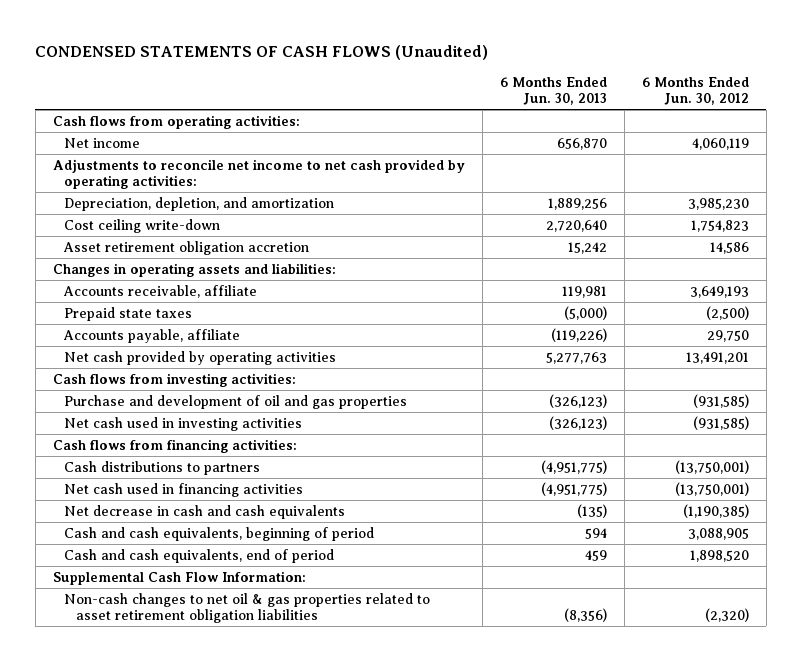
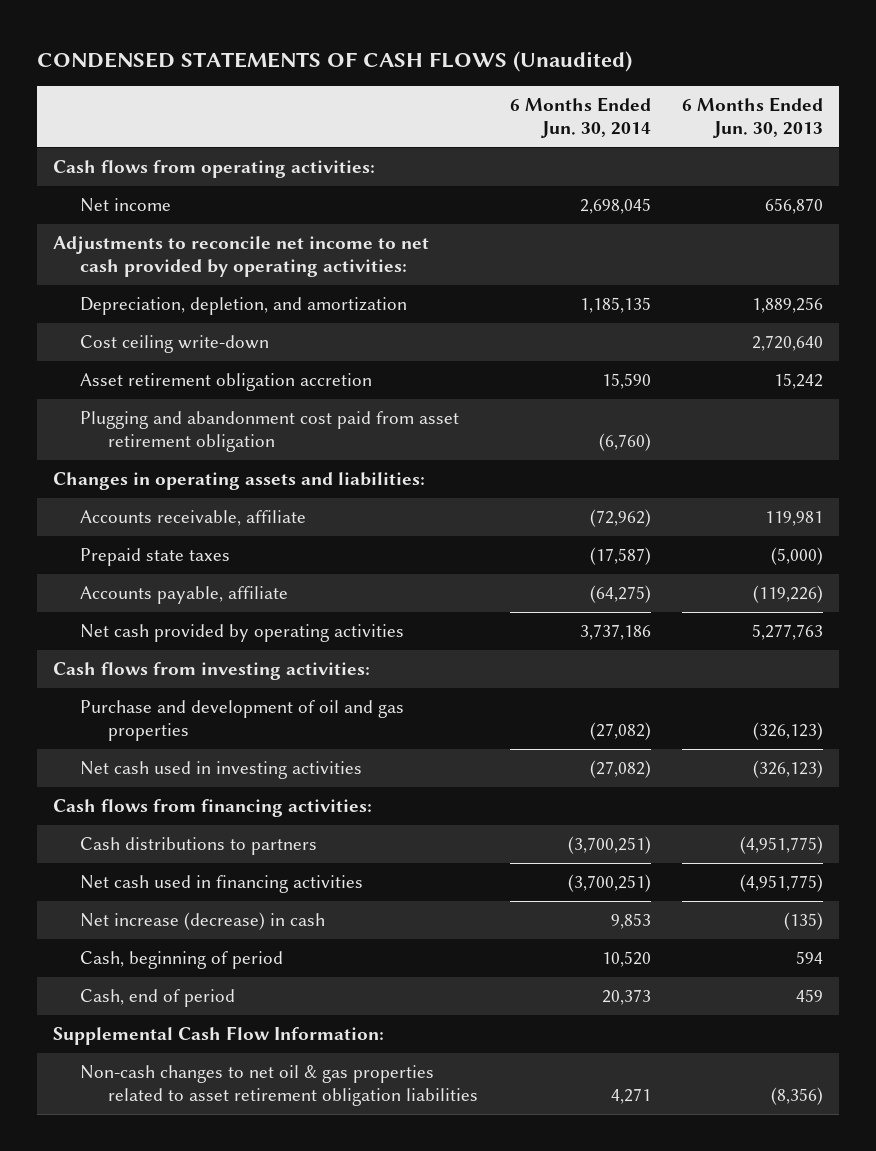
- | 6 Months Ended Jun. 30, 2013 | 6 Months Ended Jun. 30, 2012
+ | 6 Months Ended Jun. 30, 2014 | 6 Months Ended Jun. 30, 2013
+ Plugging and abandonment cost paid from asset retirement obligation | (6,760) |
- Net decrease in cash and cash equivalents | (135) | (1,190,385)
- Cash and cash equivalents, beginning of period | 594 | 3,088,905
- Cash and cash equivalents, end of period | 459 | 1,898,520
+ Net increase (decrease) in cash | 9,853 | (135)
+ Cash, beginning of period | 10,520 | 594
+ Cash, end of period | 20,373 | 459

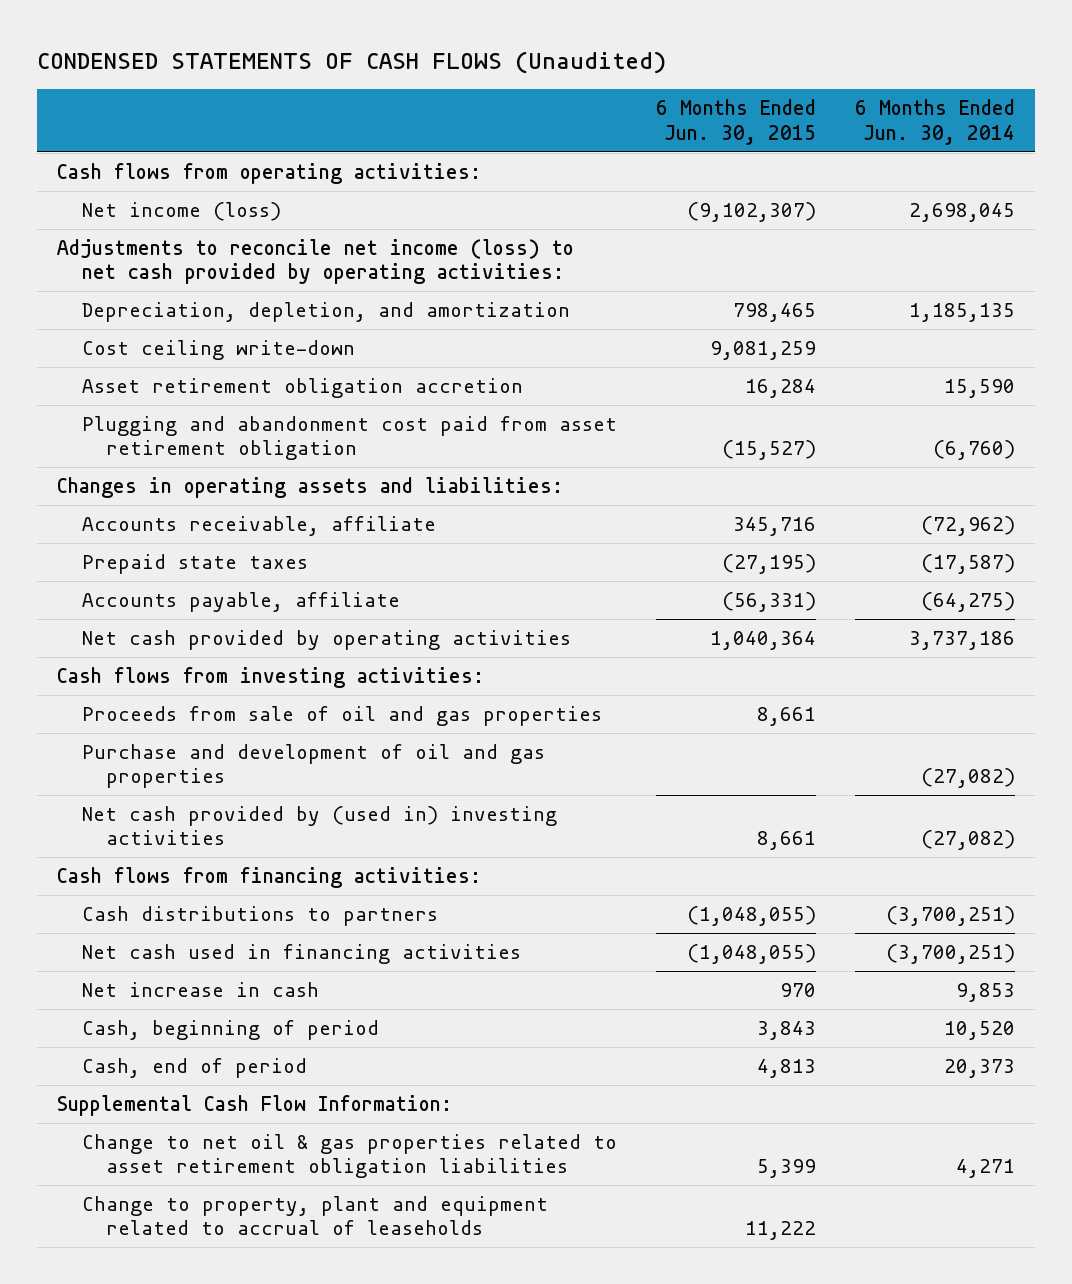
- | 6 Months Ended Jun. 30, 2014 | 6 Months Ended Jun. 30, 2013
+ | 6 Months Ended Jun. 30, 2015 | 6 Months Ended Jun. 30, 2014
- Net income | 2,698,045 | 656,870
- Adjustments to reconcile net income to net cash provided by operating activities:
+ Net income (loss) | (9,102,307) | 2,698,045
+ Adjustments to reconcile net income (loss) to net cash provided by operating activities:
+ Proceeds from sale of oil and gas properties | 8,661 |
- Net cash used in investing activities | (27,082) | (326,123)
+ Net cash provided by (used in) investing activities | 8,661 | (27,082)
- Net increase (decrease) in cash | 9,853 | (135)
+ Net increase in cash | 970 | 9,853
- Non-cash changes to net oil & gas properties related to asset retirement obligation liabilities | 4,271 | (8,356)
+ Change to net oil & gas properties related to asset retirement obligation liabilities | 5,399 | 4,271
+ Change to property, plant and equipment related to accrual of leaseholds | 11,222 |

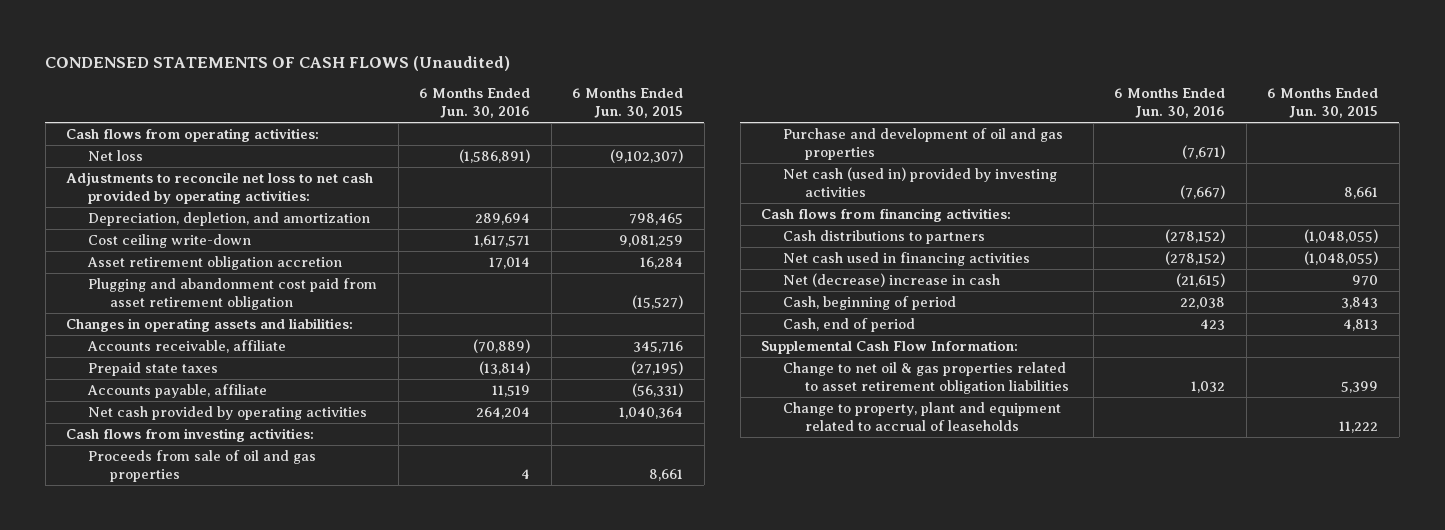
- | 6 Months Ended Jun. 30, 2015 | 6 Months Ended Jun. 30, 2014
+ | 6 Months Ended Jun. 30, 2016 | 6 Months Ended Jun. 30, 2015
- Net income (loss) | (9,102,307) | 2,698,045
- Adjustments to reconcile net income (loss) to net cash provided by operating activities:
+ Net loss | (1,586,891) | (9,102,307)
+ Adjustments to reconcile net loss to net cash provided by operating activities:
- Net cash provided by (used in) investing activities | 8,661 | (27,082)
+ Net cash (used in) provided by investing activities | (7,667) | 8,661
- Net increase in cash | 970 | 9,853
+ Net (decrease) increase in cash | (21,615) | 970

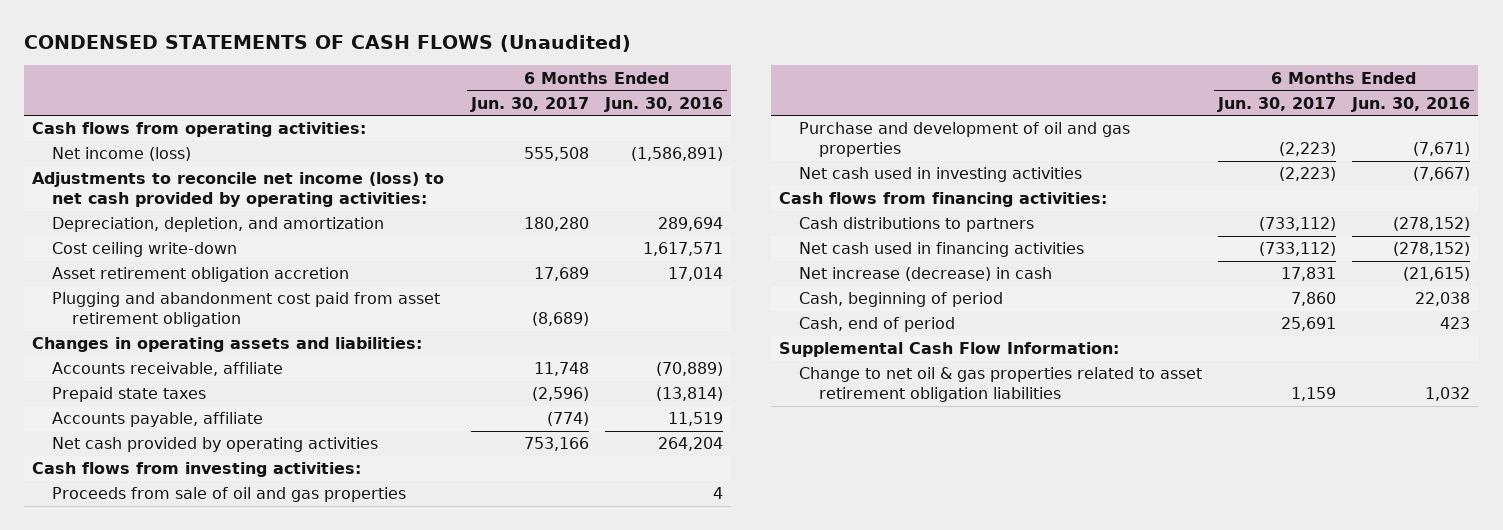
- | 6 Months Ended Jun. 30, 2016 | 6 Months Ended Jun. 30, 2015
+ | 6 Months Ended Jun. 30, 2017 | 6 Months Ended Jun. 30, 2016
- Net loss | (1,586,891) | (9,102,307)
- Adjustments to reconcile net loss to net cash provided by operating activities:
+ Net income (loss) | 555,508 | (1,586,891)
+ Adjustments to reconcile net income (loss) to net cash provided by operating activities:
- Net cash (used in) provided by investing activities | (7,667) | 8,661
+ Net cash used in investing activities | (2,223) | (7,667)
- Net (decrease) increase in cash | (21,615) | 970
+ Net increase (decrease) in cash | 17,831 | (21,615)
- Change to property, plant and equipment related to accrual of leaseholds | | 11,222

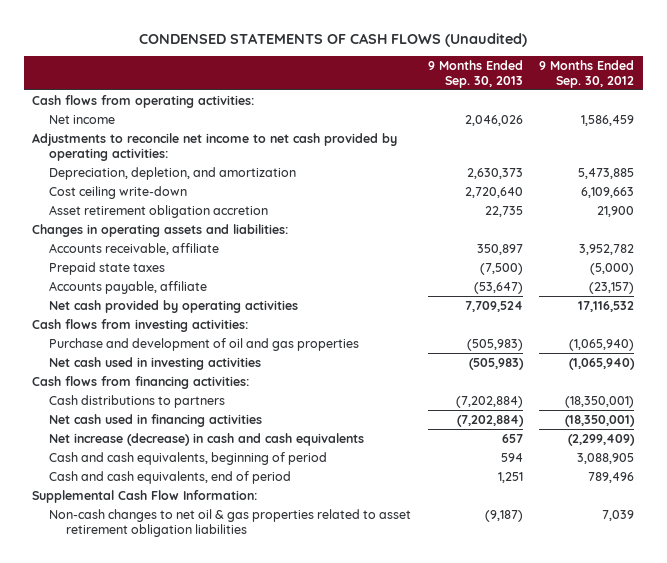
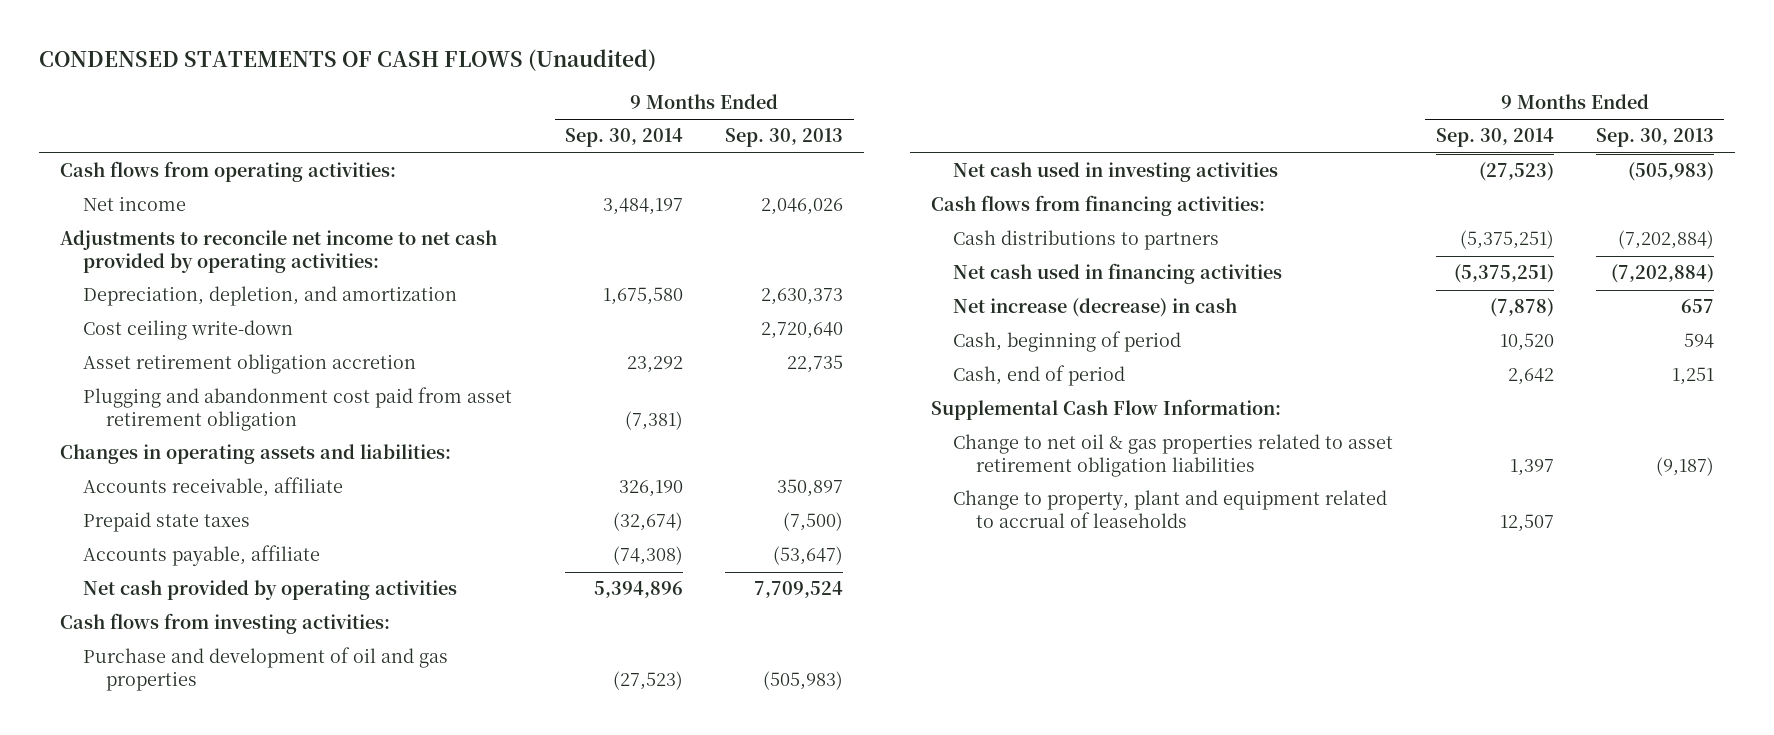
- | 9 Months Ended Sep. 30, 2013 | 9 Months Ended Sep. 30, 2012
+ | 9 Months Ended Sep. 30, 2014 | 9 Months Ended Sep. 30, 2013
+ Plugging and abandonment cost paid from asset retirement obligation | (7,381) |
- Net increase (decrease) in cash and cash equivalents | 657 | (2,299,409)
- Cash and cash equivalents, beginning of period | 594 | 3,088,905
- Cash and cash equivalents, end of period | 1,251 | 789,496
+ Net increase (decrease) in cash | (7,878) | 657
+ Cash, beginning of period | 10,520 | 594
+ Cash, end of period | 2,642 | 1,251
- Non-cash changes to net oil & gas properties related to asset retirement obligation liabilities | (9,187) | 7,039
+ Change to net oil & gas properties related to asset retirement obligation liabilities | 1,397 | (9,187)
+ Change to property, plant and equipment related to accrual of leaseholds | 12,507 |

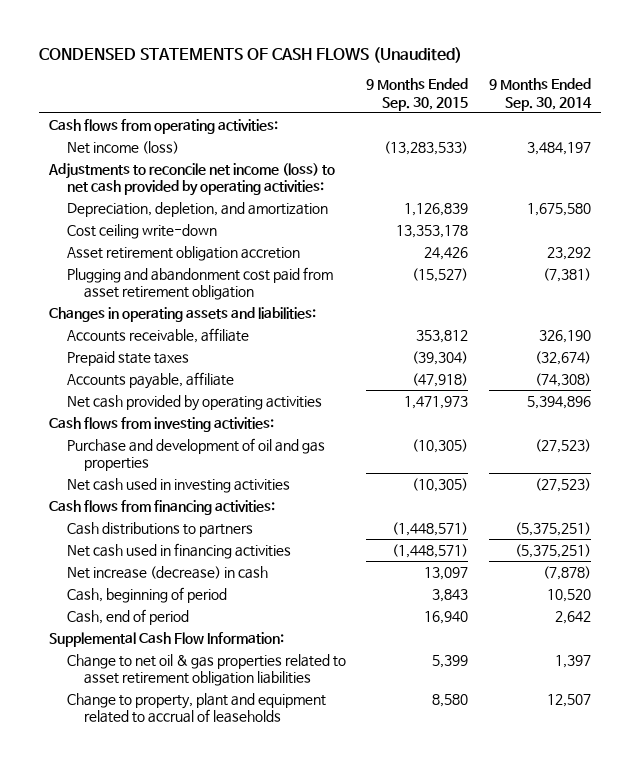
- | 9 Months Ended Sep. 30, 2014 | 9 Months Ended Sep. 30, 2013
+ | 9 Months Ended Sep. 30, 2015 | 9 Months Ended Sep. 30, 2014
- Net income | 3,484,197 | 2,046,026
- Adjustments to reconcile net income to net cash provided by operating activities:
+ Net income (loss) | (13,283,533) | 3,484,197
+ Adjustments to reconcile net income (loss) to net cash provided by operating activities:

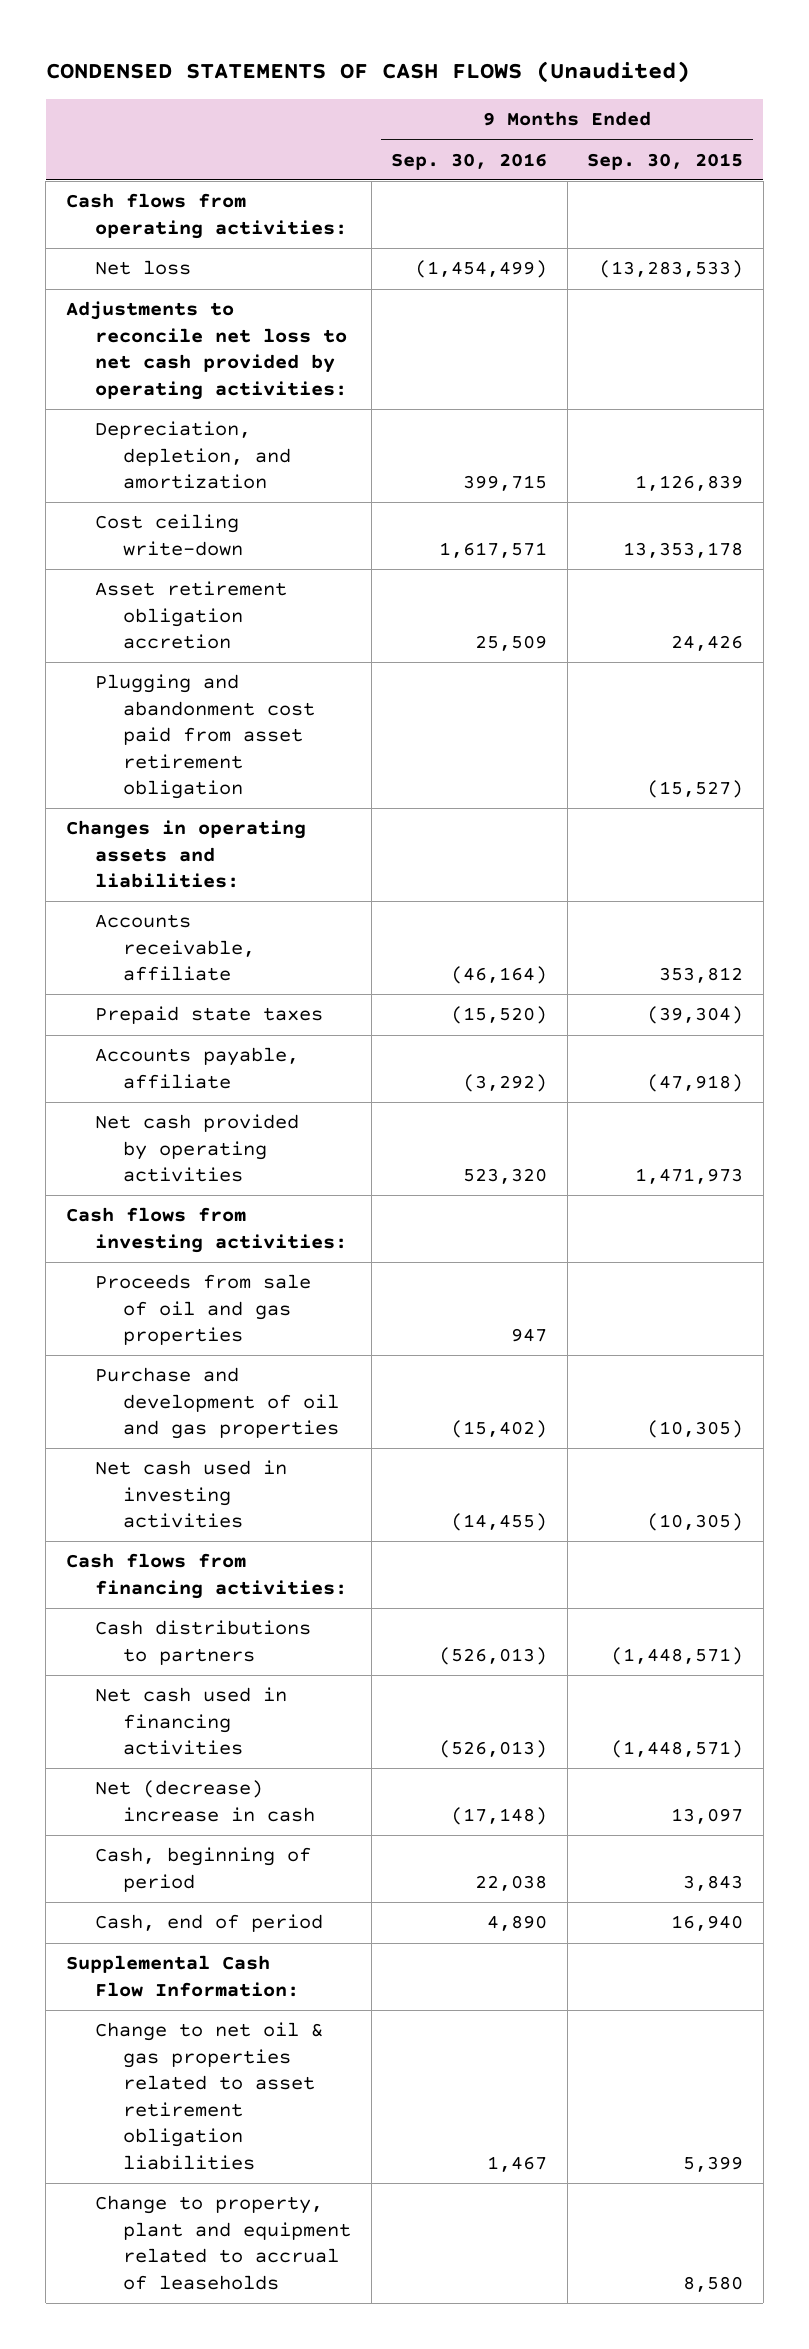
- | 9 Months Ended Sep. 30, 2015 | 9 Months Ended Sep. 30, 2014
+ | 9 Months Ended Sep. 30, 2016 | 9 Months Ended Sep. 30, 2015
- Net income (loss) | (13,283,533) | 3,484,197
- Adjustments to reconcile net income (loss) to net cash provided by operating activities:
+ Net loss | (1,454,499) | (13,283,533)
+ Adjustments to reconcile net loss to net cash provided by operating activities:
+ Proceeds from sale of oil and gas properties | 947 |
- Net increase (decrease) in cash | 13,097 | (7,878)
+ Net (decrease) increase in cash | (17,148) | 13,097

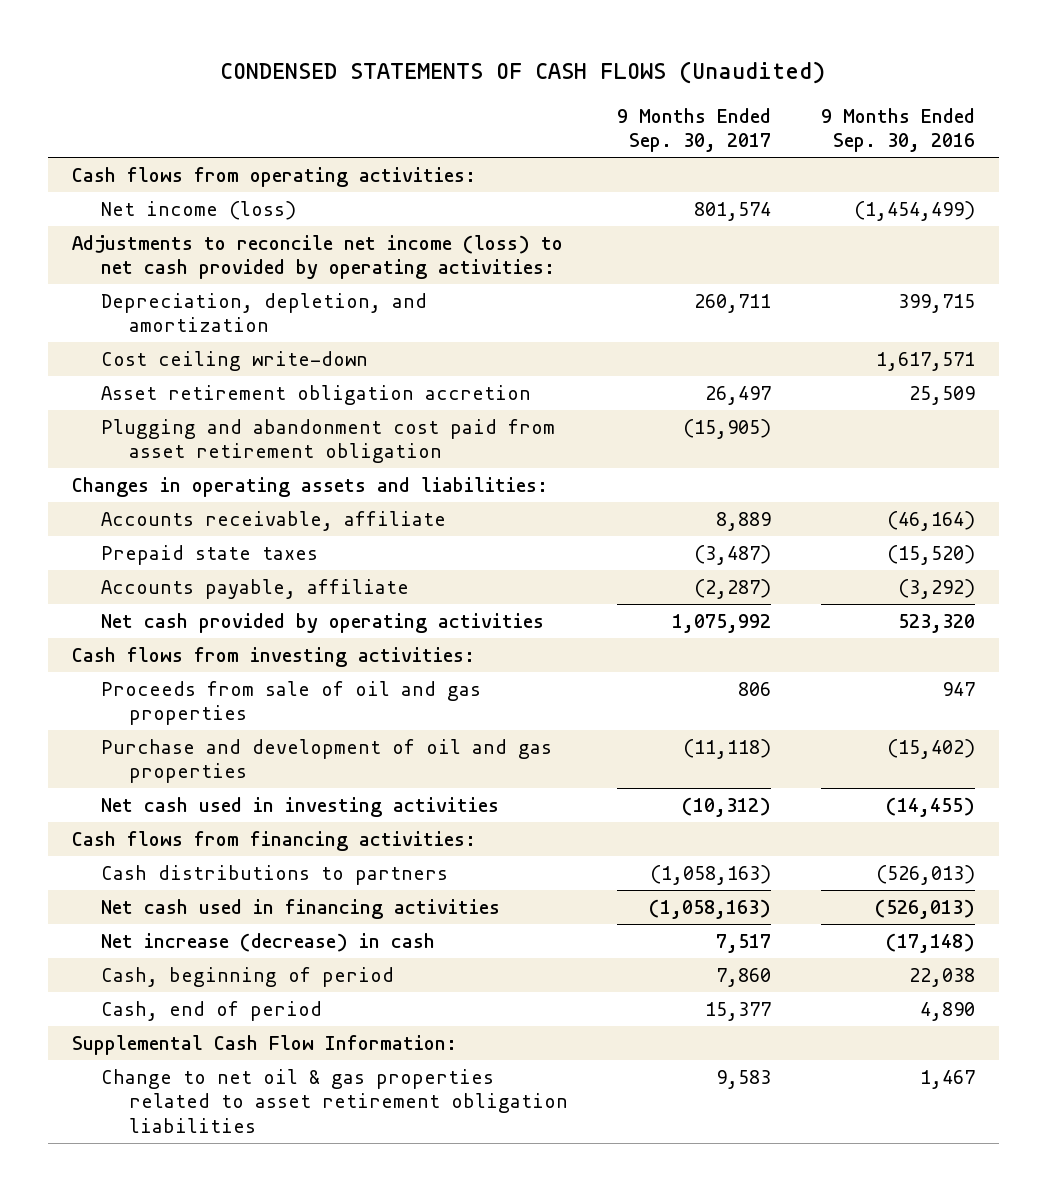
- | 9 Months Ended Sep. 30, 2016 | 9 Months Ended Sep. 30, 2015
+ | 9 Months Ended Sep. 30, 2017 | 9 Months Ended Sep. 30, 2016
- Net loss | (1,454,499) | (13,283,533)
- Adjustments to reconcile net loss to net cash provided by operating activities:
+ Net income (loss) | 801,574 | (1,454,499)
+ Adjustments to reconcile net income (loss) to net cash provided by operating activities:
- Net (decrease) increase in cash | (17,148) | 13,097
+ Net increase (decrease) in cash | 7,517 | (17,148)
- Change to property, plant and equipment related to accrual of leaseholds | | 8,580

